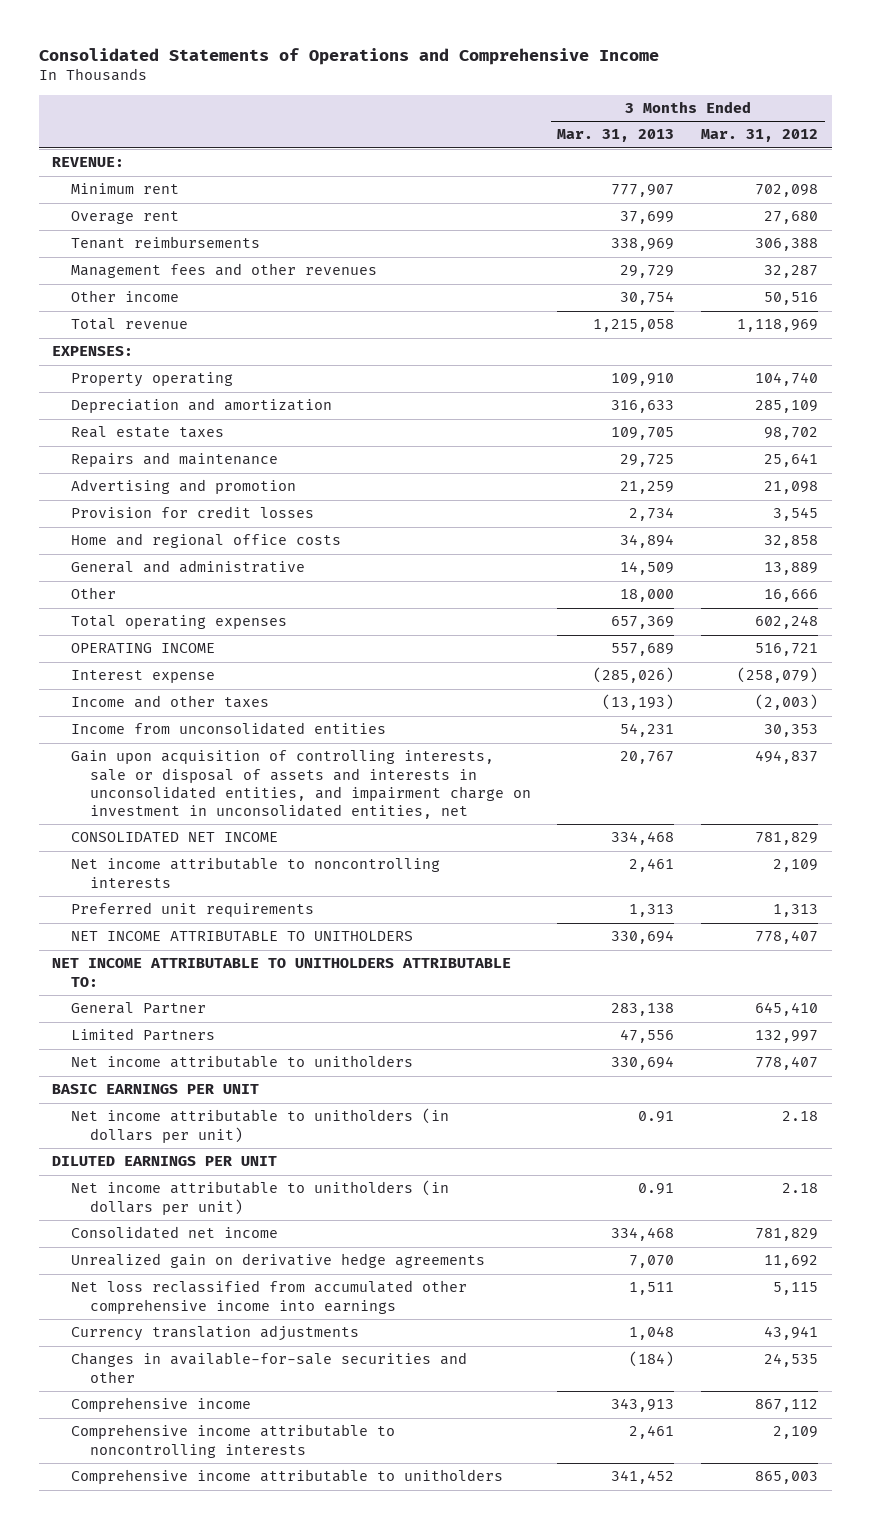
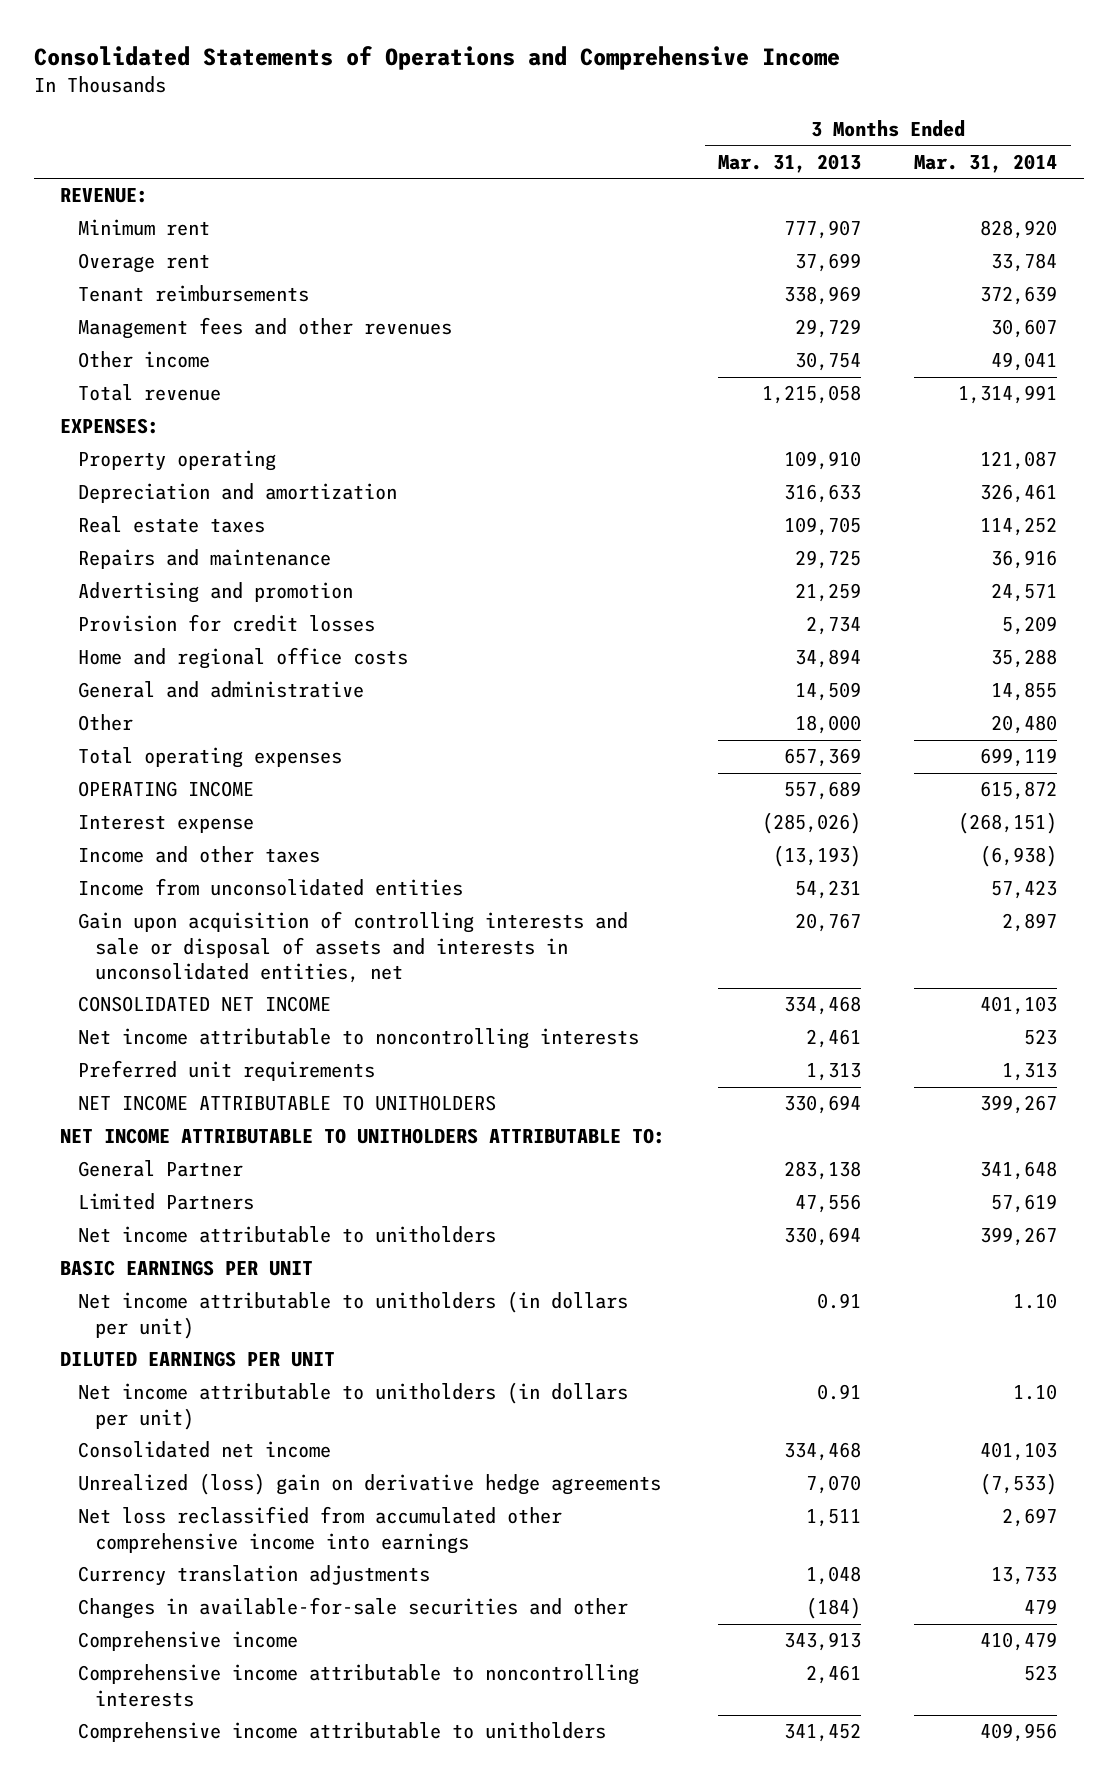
- | 3 Months Ended Mar. 31, 2013 | 3 Months Ended Mar. 31, 2012
+ | 3 Months Ended Mar. 31, 2013 | 3 Months Ended Mar. 31, 2014
- Gain upon acquisition of controlling interests, sale or disposal of assets and interests in unconsolidated entities, and impairment charge on investment in unconsolidated entities, net | 20,767 | 494,837
+ Gain upon acquisition of controlling interests and sale or disposal of assets and interests in unconsolidated entities, net | 20,767 | 2,897
- Unrealized gain on derivative hedge agreements | 7,070 | 11,692
+ Unrealized (loss) gain on derivative hedge agreements | 7,070 | (7,533)

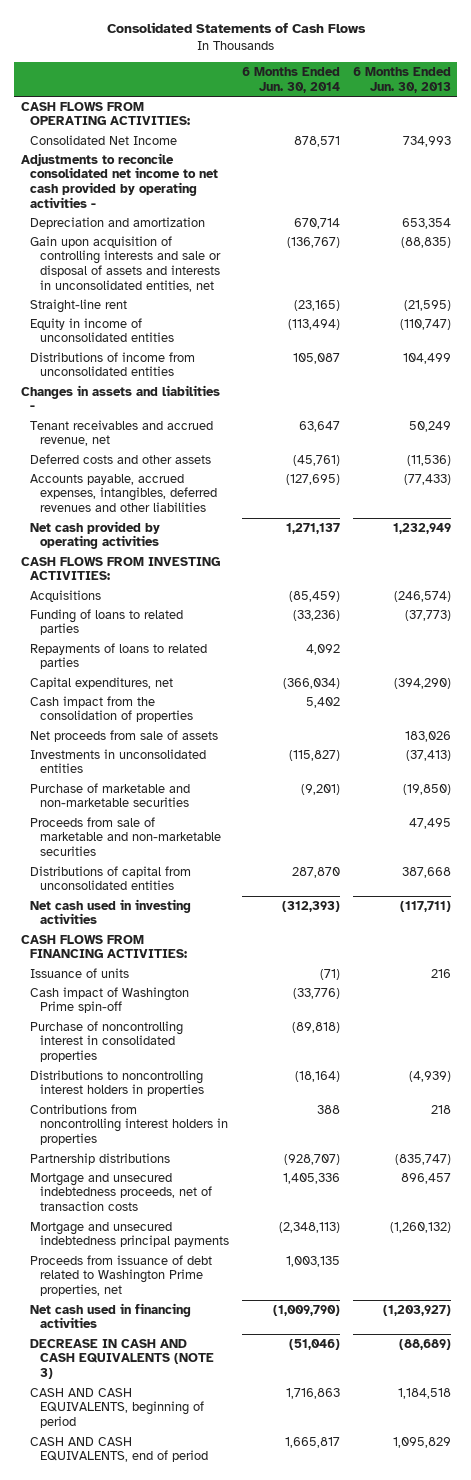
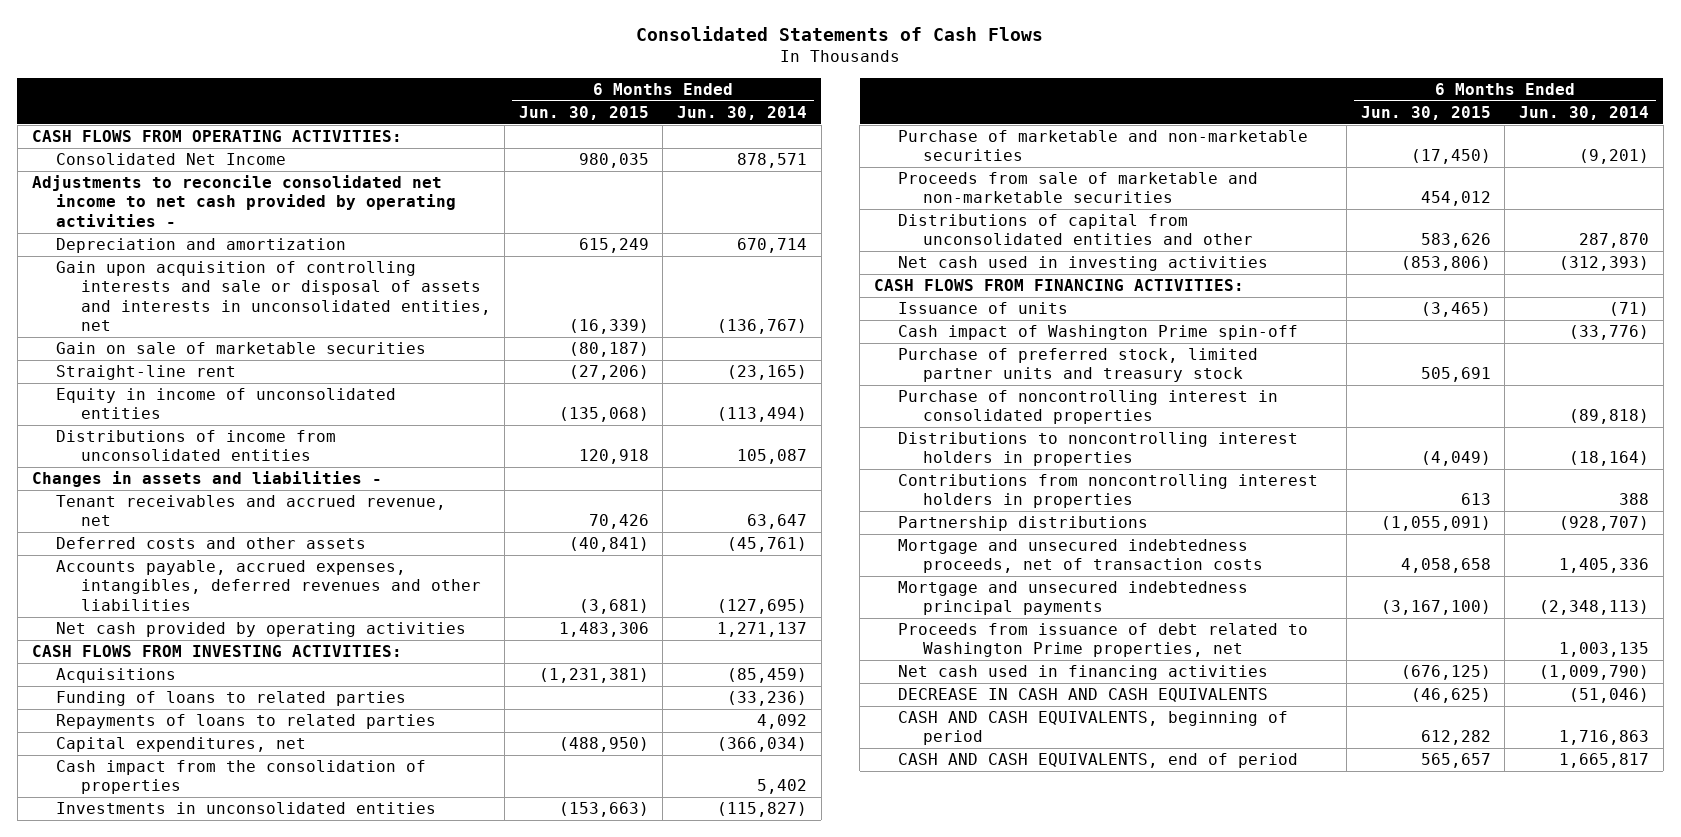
- | 6 Months Ended Jun. 30, 2014 | 6 Months Ended Jun. 30, 2013
+ | 6 Months Ended Jun. 30, 2015 | 6 Months Ended Jun. 30, 2014
+ Gain on sale of marketable securities | (80,187) |
- Net proceeds from sale of assets | | 183,026
- Distributions of capital from unconsolidated entities | 287,870 | 387,668
+ Distributions of capital from unconsolidated entities and other | 583,626 | 287,870
+ Purchase of preferred stock, limited partner units and treasury stock | 505,691 |
- DECREASE IN CASH AND CASH EQUIVALENTS (NOTE 3) | (51,046) | (88,689)
+ DECREASE IN CASH AND CASH EQUIVALENTS | (46,625) | (51,046)

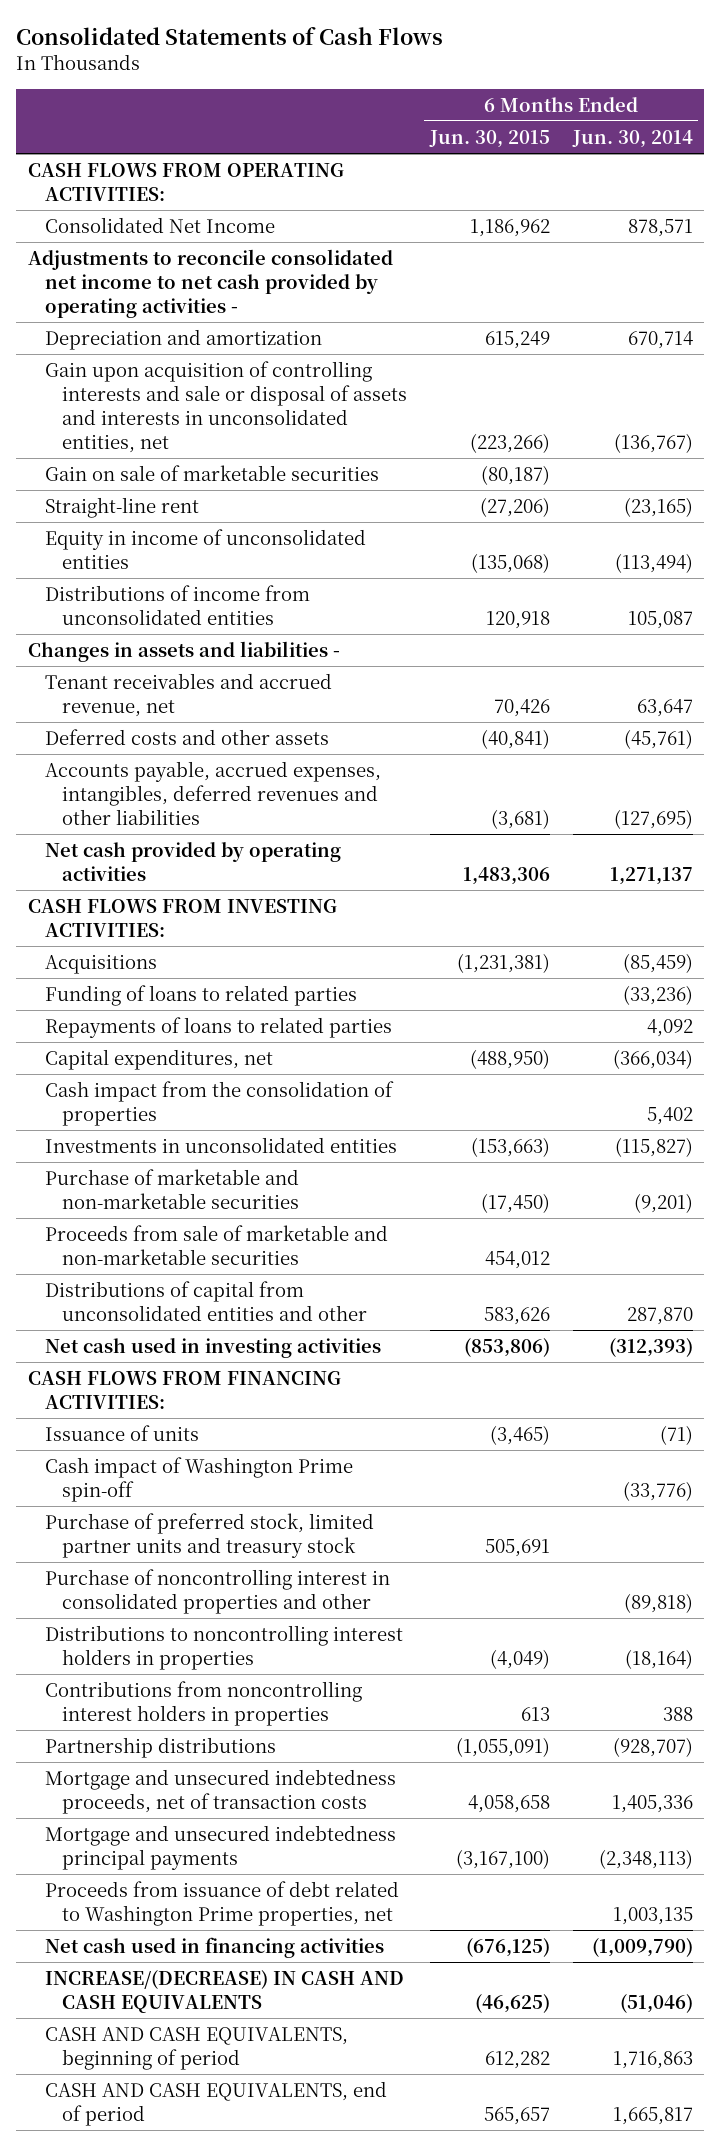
- Consolidated Net Income | 980,035 | 878,571
+ Consolidated Net Income | 1,186,962 | 878,571
- Gain upon acquisition of controlling interests and sale or disposal of assets and interests in unconsolidated entities, net | (16,339) | (136,767)
+ Gain upon acquisition of controlling interests and sale or disposal of assets and interests in unconsolidated entities, net | (223,266) | (136,767)
- Purchase of noncontrolling interest in consolidated properties | | (89,818)
+ Purchase of noncontrolling interest in consolidated properties and other | | (89,818)
- DECREASE IN CASH AND CASH EQUIVALENTS | (46,625) | (51,046)
+ INCREASE/(DECREASE) IN CASH AND CASH EQUIVALENTS | (46,625) | (51,046)

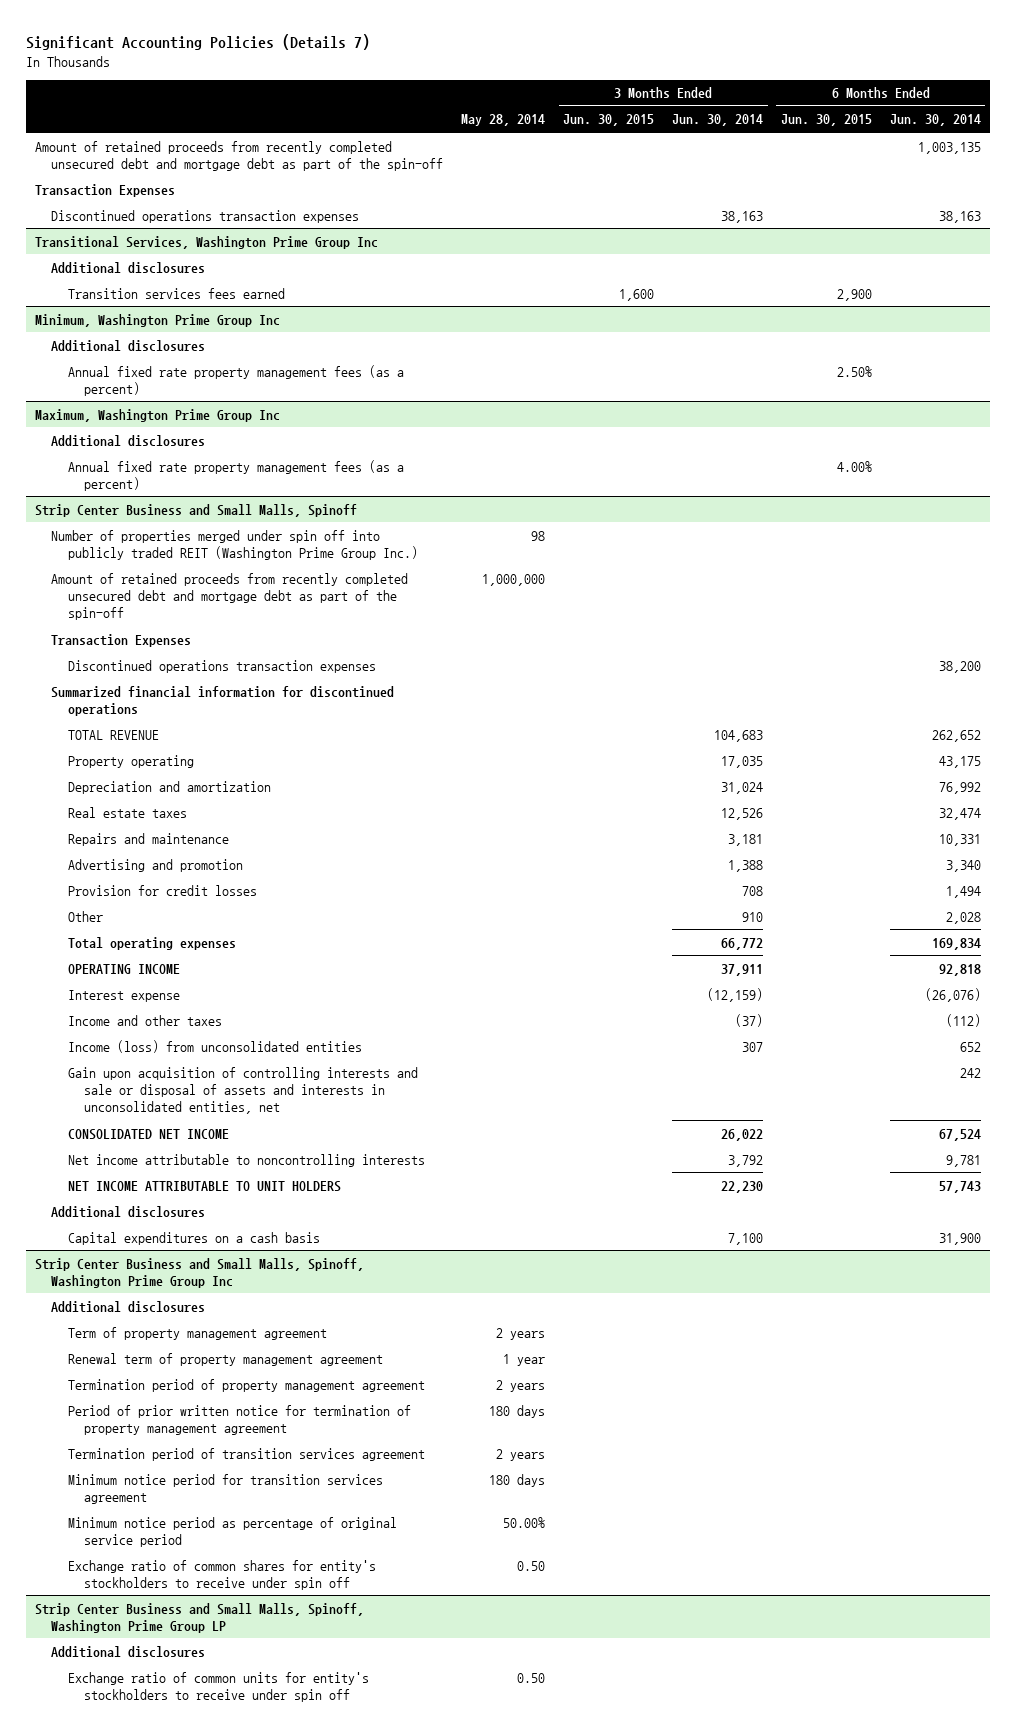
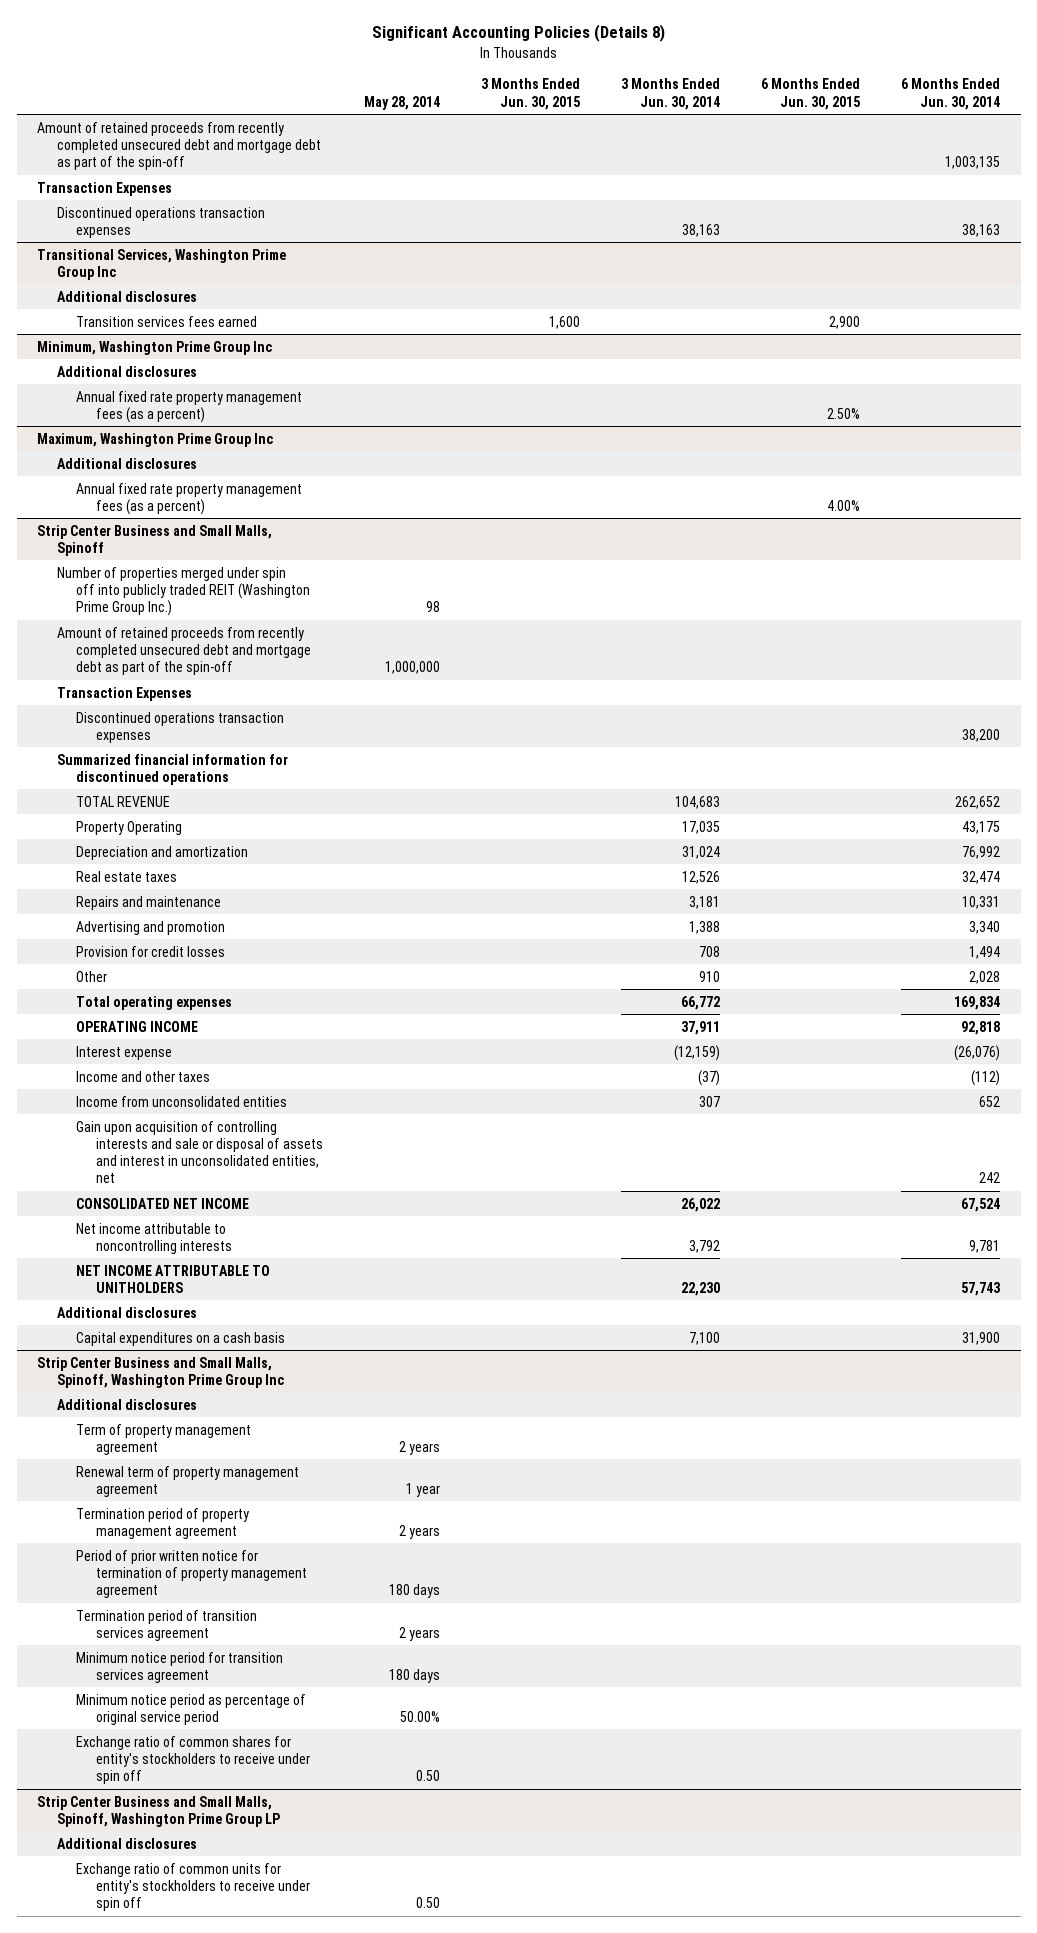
- Significant Accounting Policies (Details 7)
+ Significant Accounting Policies (Details 8)
@ Strip Center Business and Small Malls, Spinoff
- Property operating | | | 17,035 | | 43,175
+ Property Operating | | | 17,035 | | 43,175
- Income (loss) from unconsolidated entities | | | 307 | | 652
- Gain upon acquisition of controlling interests and sale or disposal of assets and interests in unconsolidated entities, net | | | | | 242
+ Income from unconsolidated entities | | | 307 | | 652
+ Gain upon acquisition of controlling interests and sale or disposal of assets and interest in unconsolidated entities, net | | | | | 242
- NET INCOME ATTRIBUTABLE TO UNIT HOLDERS | | | 22,230 | | 57,743
+ NET INCOME ATTRIBUTABLE TO UNITHOLDERS | | | 22,230 | | 57,743

